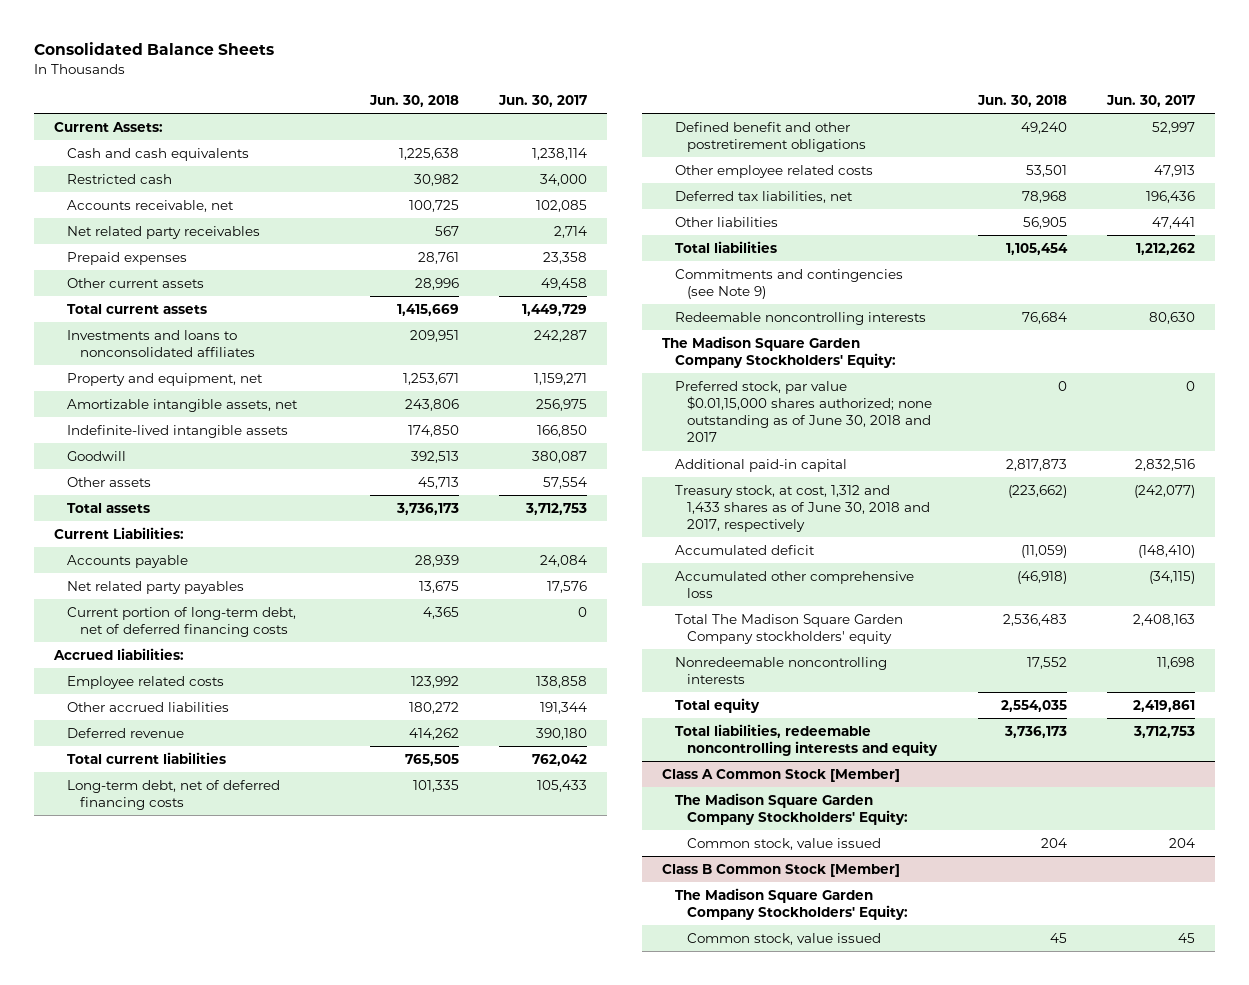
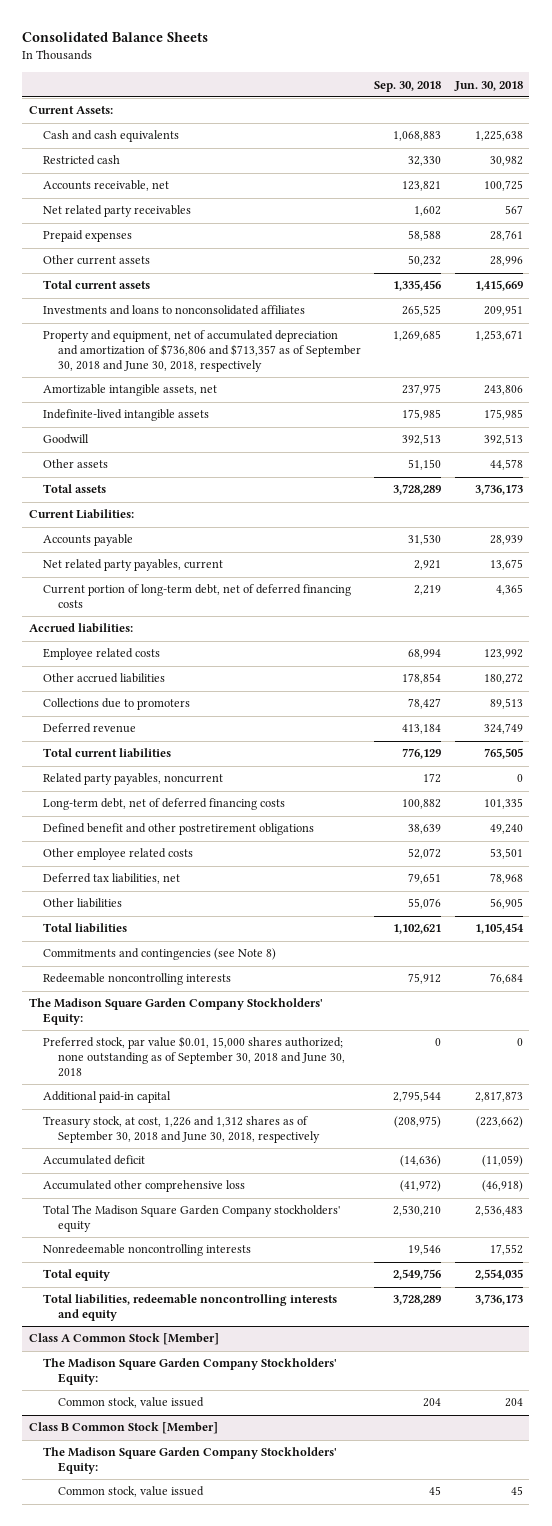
- | Jun. 30, 2018 | Jun. 30, 2017
+ | Sep. 30, 2018 | Jun. 30, 2018
- Property and equipment, net | 1,253,671 | 1,159,271
+ Property and equipment, net of accumulated depreciation and amortization of $736,806 and $713,357 as of September 30, 2018 and June 30, 2018, respectively | 1,269,685 | 1,253,671
- Indefinite-lived intangible assets | 174,850 | 166,850
+ Indefinite-lived intangible assets | 175,985 | 175,985
- Other assets | 45,713 | 57,554
+ Other assets | 51,150 | 44,578
- Net related party payables | 13,675 | 17,576
+ Net related party payables, current | 2,921 | 13,675
- Deferred revenue | 414,262 | 390,180
+ Collections due to promoters | 78,427 | 89,513
+ Deferred revenue | 413,184 | 324,749
+ Related party payables, noncurrent | 172 | 0
- Commitments and contingencies (see Note 9)
+ Commitments and contingencies (see Note 8)
- Preferred stock, par value $0.01,15,000 shares authorized; none outstanding as of June 30, 2018 and 2017 | 0 | 0
+ Preferred stock, par value $0.01, 15,000 shares authorized; none outstanding as of September 30, 2018 and June 30, 2018 | 0 | 0
- Treasury stock, at cost, 1,312 and 1,433 shares as of June 30, 2018 and 2017, respectively | (223,662) | (242,077)
+ Treasury stock, at cost, 1,226 and 1,312 shares as of September 30, 2018 and June 30, 2018, respectively | (208,975) | (223,662)

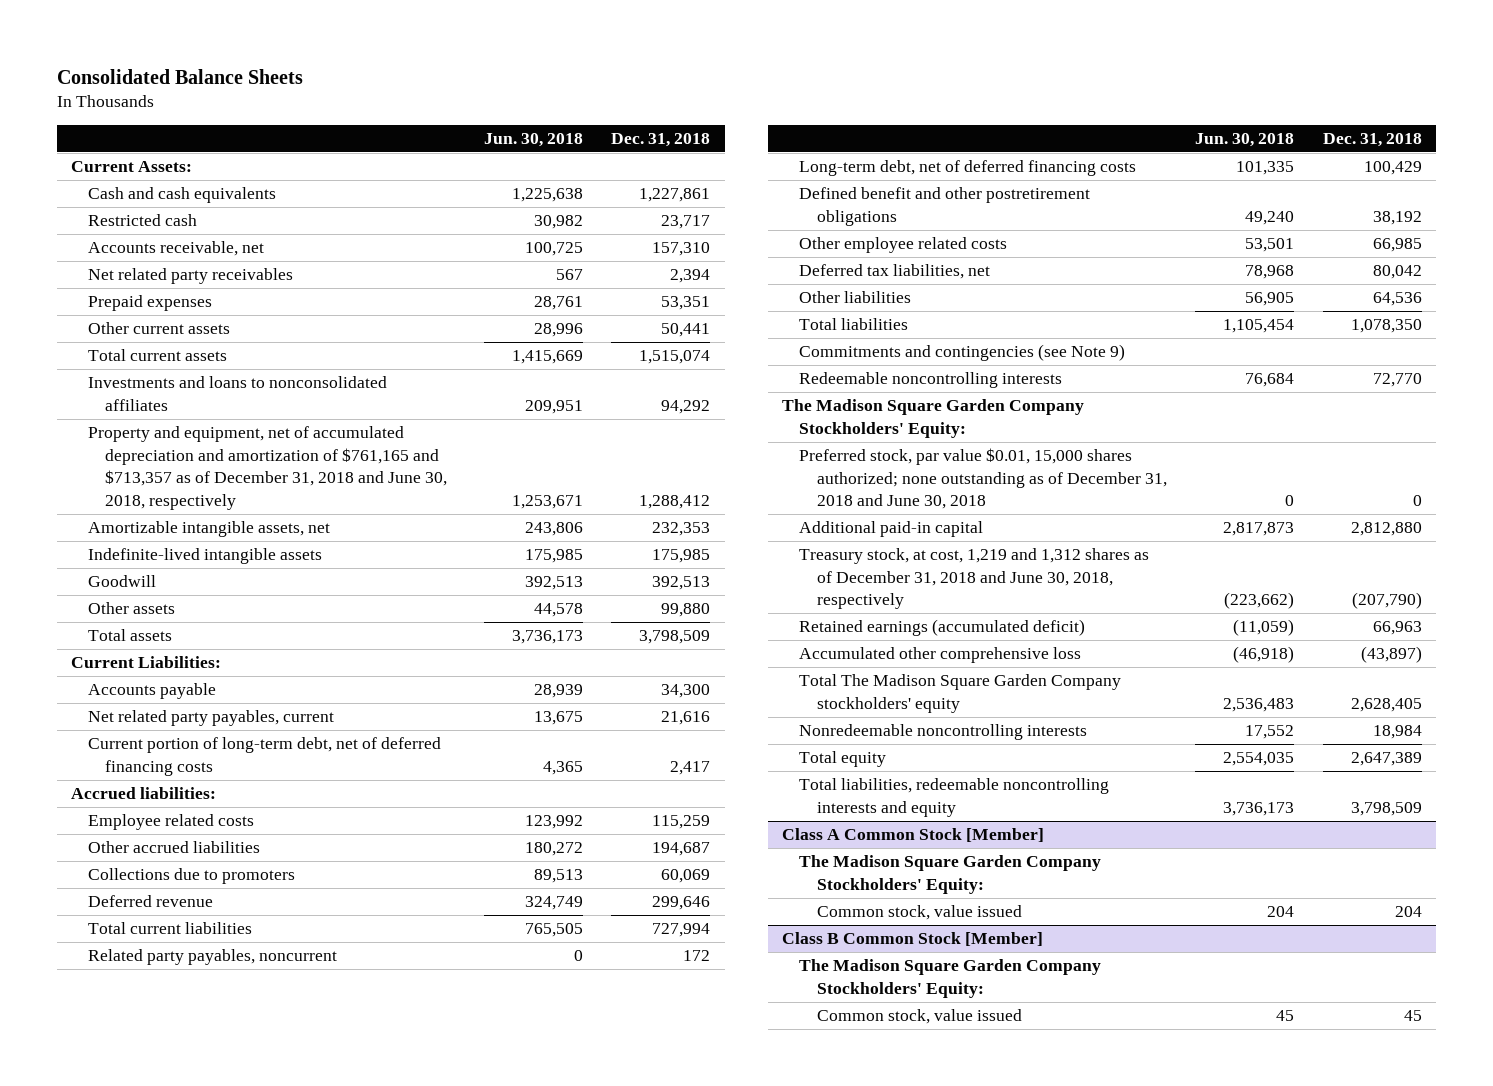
- | Sep. 30, 2018 | Jun. 30, 2018
+ | Jun. 30, 2018 | Dec. 31, 2018
- Property and equipment, net of accumulated depreciation and amortization of $736,806 and $713,357 as of September 30, 2018 and June 30, 2018, respectively | 1,269,685 | 1,253,671
+ Property and equipment, net of accumulated depreciation and amortization of $761,165 and $713,357 as of December 31, 2018 and June 30, 2018, respectively | 1,253,671 | 1,288,412
- Commitments and contingencies (see Note 8)
+ Commitments and contingencies (see Note 9)
- Preferred stock, par value $0.01, 15,000 shares authorized; none outstanding as of September 30, 2018 and June 30, 2018 | 0 | 0
+ Preferred stock, par value $0.01, 15,000 shares authorized; none outstanding as of December 31, 2018 and June 30, 2018 | 0 | 0
- Treasury stock, at cost, 1,226 and 1,312 shares as of September 30, 2018 and June 30, 2018, respectively | (208,975) | (223,662)
- Accumulated deficit | (14,636) | (11,059)
+ Treasury stock, at cost, 1,219 and 1,312 shares as of December 31, 2018 and June 30, 2018, respectively | (223,662) | (207,790)
+ Retained earnings (accumulated deficit) | (11,059) | 66,963

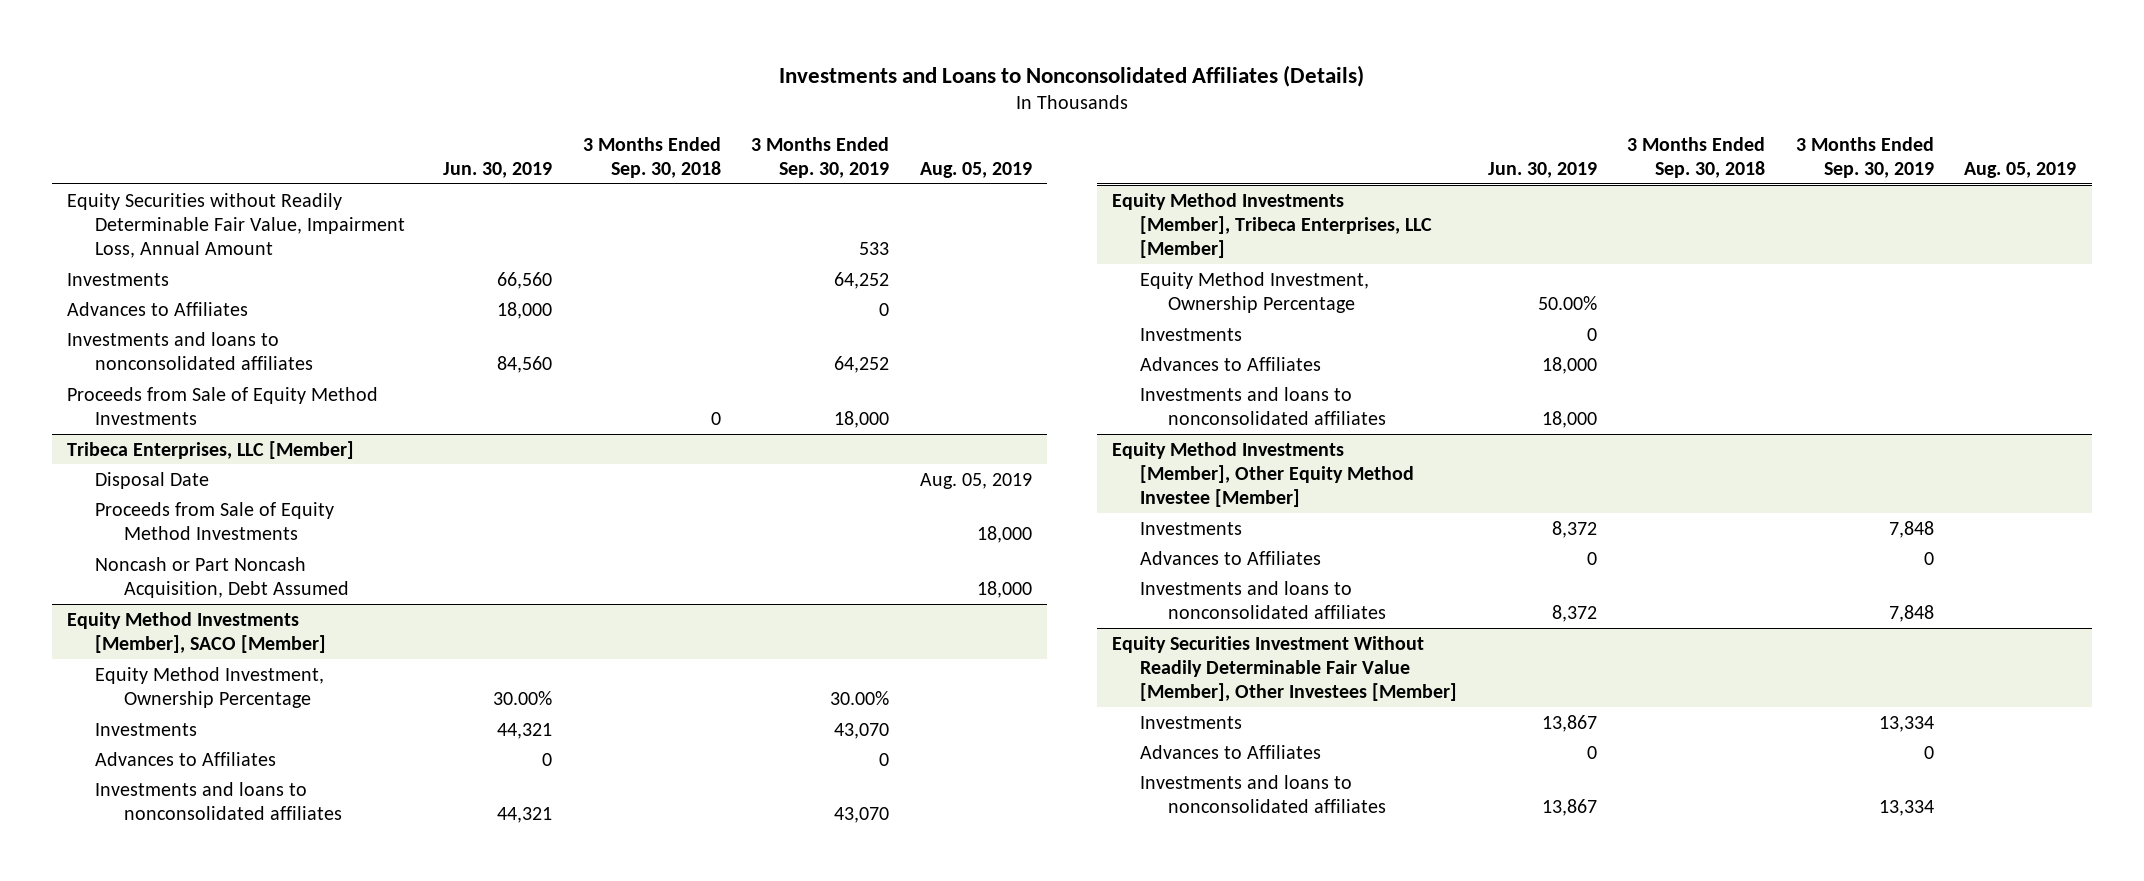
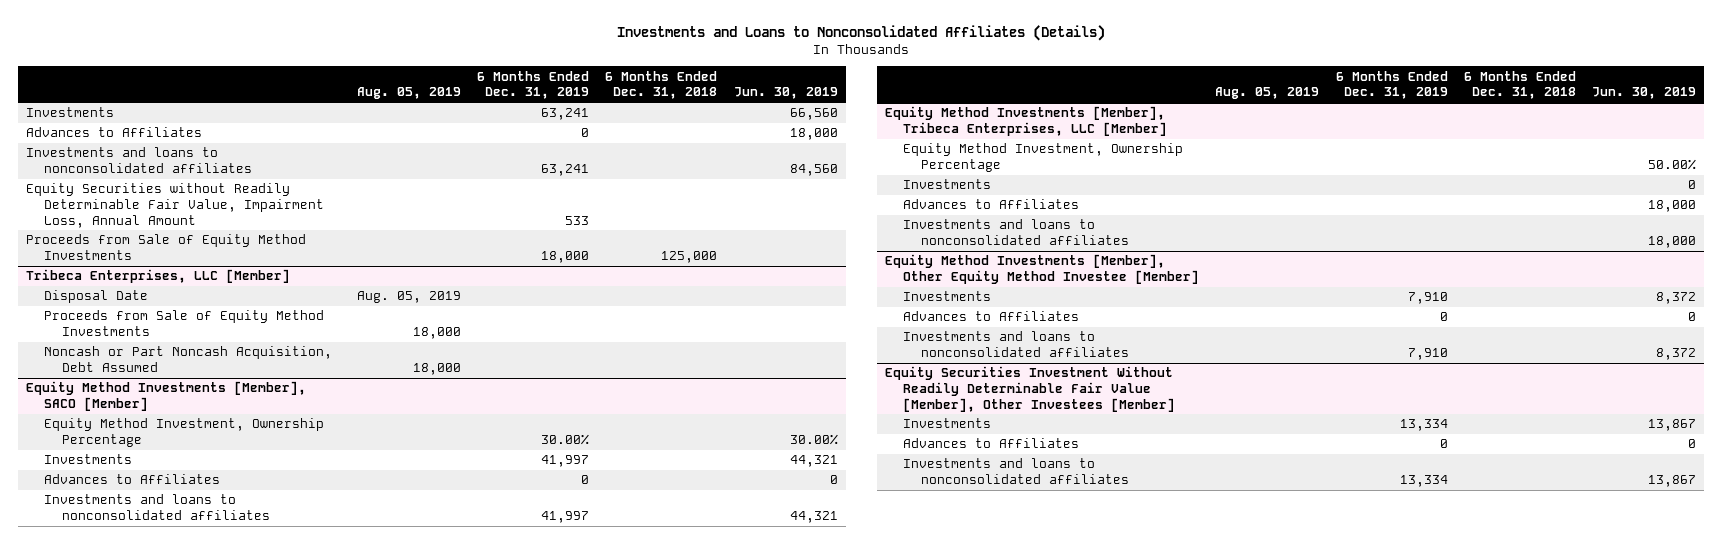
- | Jun. 30, 2019 | 3 Months Ended Sep. 30, 2018 | 3 Months Ended Sep. 30, 2019 | Aug. 05, 2019
+ | Aug. 05, 2019 | 6 Months Ended Dec. 31, 2019 | 6 Months Ended Dec. 31, 2018 | Jun. 30, 2019
moved down: Equity Securities without Readily Determinable Fair Value, Impairment Loss, Annual Amount | | 533 | |

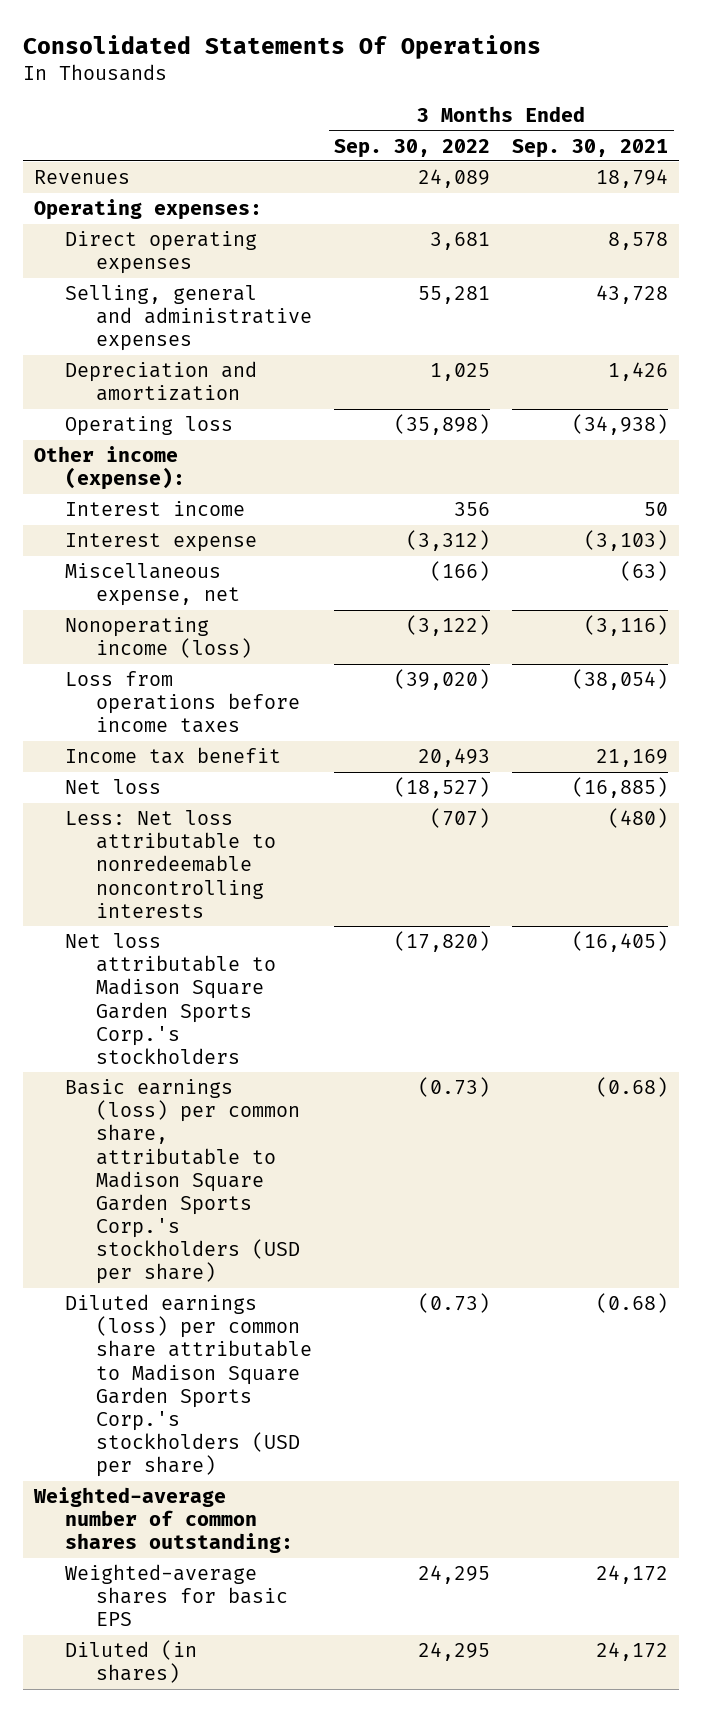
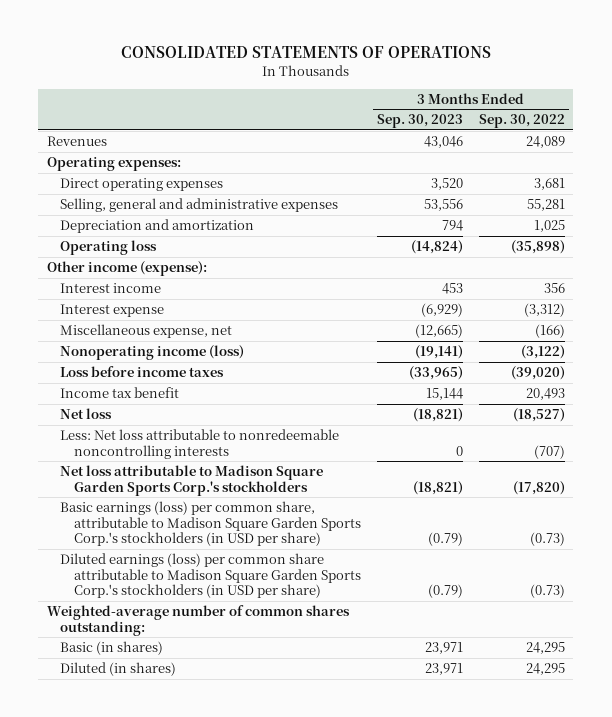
- Consolidated Statements Of Operations
+ CONSOLIDATED STATEMENTS OF OPERATIONS
- | 3 Months Ended Sep. 30, 2022 | 3 Months Ended Sep. 30, 2021
+ | 3 Months Ended Sep. 30, 2023 | 3 Months Ended Sep. 30, 2022
- Loss from operations before income taxes | (39,020) | (38,054)
+ Loss before income taxes | (33,965) | (39,020)
- Basic earnings (loss) per common share, attributable to Madison Square Garden Sports Corp.'s stockholders (USD per share) | (0.73) | (0.68)
- Diluted earnings (loss) per common share attributable to Madison Square Garden Sports Corp.'s stockholders (USD per share) | (0.73) | (0.68)
+ Basic earnings (loss) per common share, attributable to Madison Square Garden Sports Corp.'s stockholders (in USD per share) | (0.79) | (0.73)
+ Diluted earnings (loss) per common share attributable to Madison Square Garden Sports Corp.'s stockholders (in USD per share) | (0.79) | (0.73)
- Weighted-average shares for basic EPS | 24,295 | 24,172
+ Basic (in shares) | 23,971 | 24,295

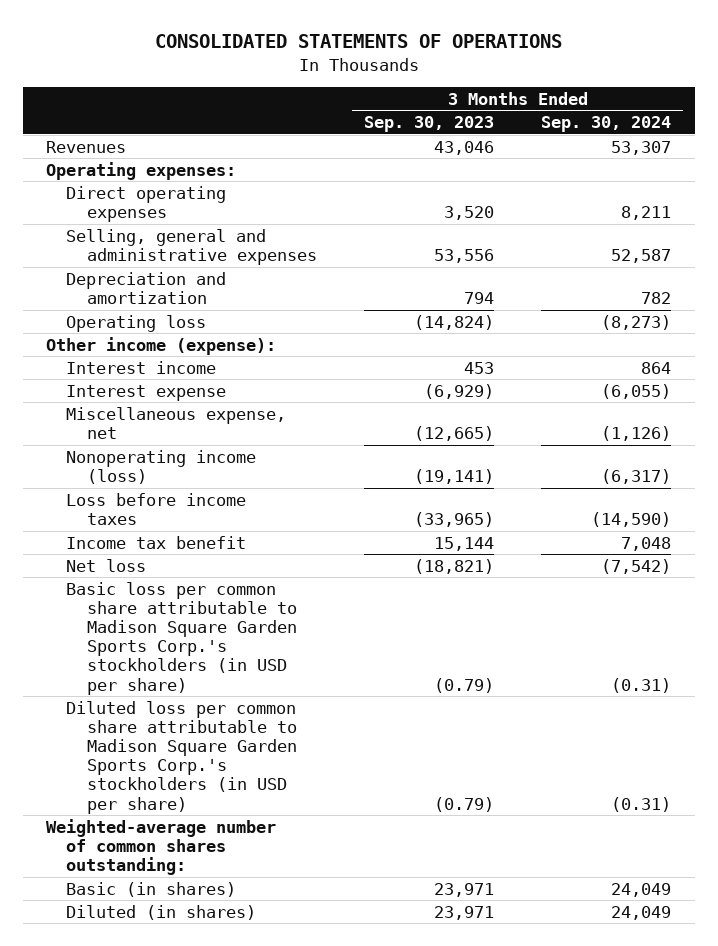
- | 3 Months Ended Sep. 30, 2023 | 3 Months Ended Sep. 30, 2022
+ | 3 Months Ended Sep. 30, 2023 | 3 Months Ended Sep. 30, 2024
- Less: Net loss attributable to nonredeemable noncontrolling interests | 0 | (707)
- Net loss attributable to Madison Square Garden Sports Corp.'s stockholders | (18,821) | (17,820)
- Basic earnings (loss) per common share, attributable to Madison Square Garden Sports Corp.'s stockholders (in USD per share) | (0.79) | (0.73)
- Diluted earnings (loss) per common share attributable to Madison Square Garden Sports Corp.'s stockholders (in USD per share) | (0.79) | (0.73)
+ Basic loss per common share attributable to Madison Square Garden Sports Corp.'s stockholders (in USD per share) | (0.79) | (0.31)
+ Diluted loss per common share attributable to Madison Square Garden Sports Corp.'s stockholders (in USD per share) | (0.79) | (0.31)

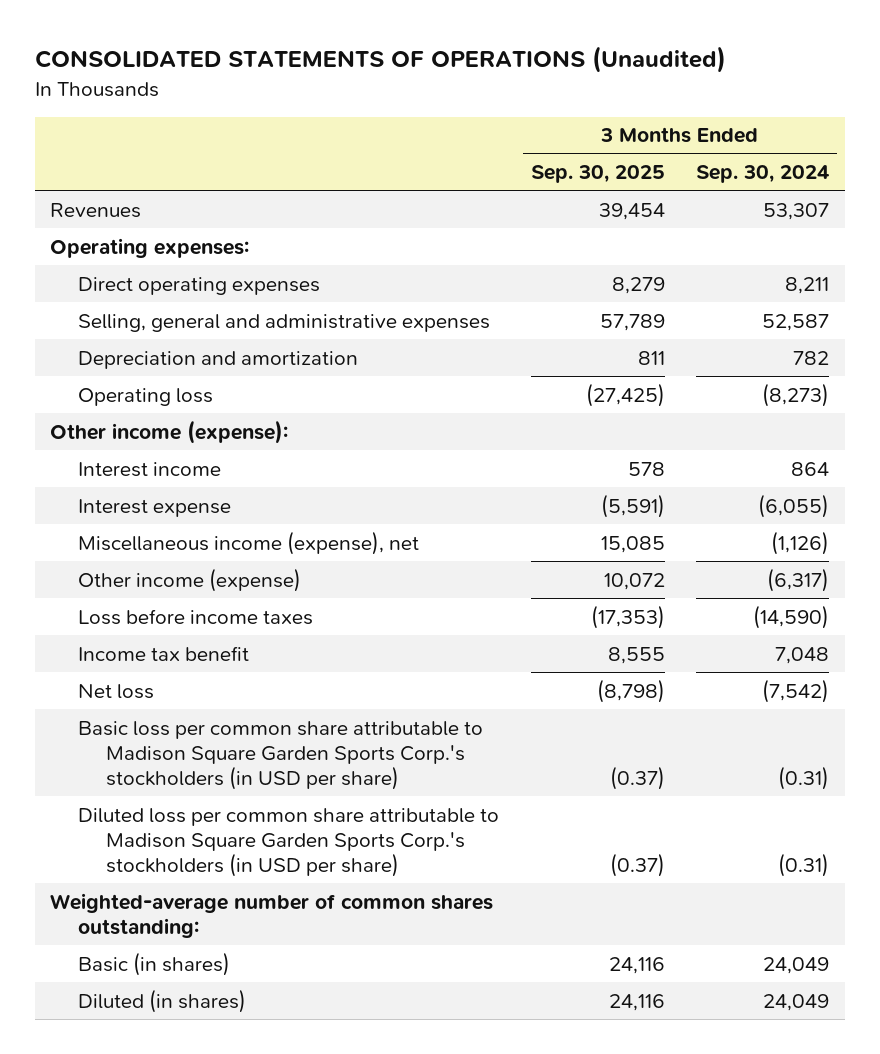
- CONSOLIDATED STATEMENTS OF OPERATIONS
+ CONSOLIDATED STATEMENTS OF OPERATIONS (Unaudited)
- | 3 Months Ended Sep. 30, 2023 | 3 Months Ended Sep. 30, 2024
+ | 3 Months Ended Sep. 30, 2025 | 3 Months Ended Sep. 30, 2024
- Miscellaneous expense, net | (12,665) | (1,126)
- Nonoperating income (loss) | (19,141) | (6,317)
+ Miscellaneous income (expense), net | 15,085 | (1,126)
+ Other income (expense) | 10,072 | (6,317)

